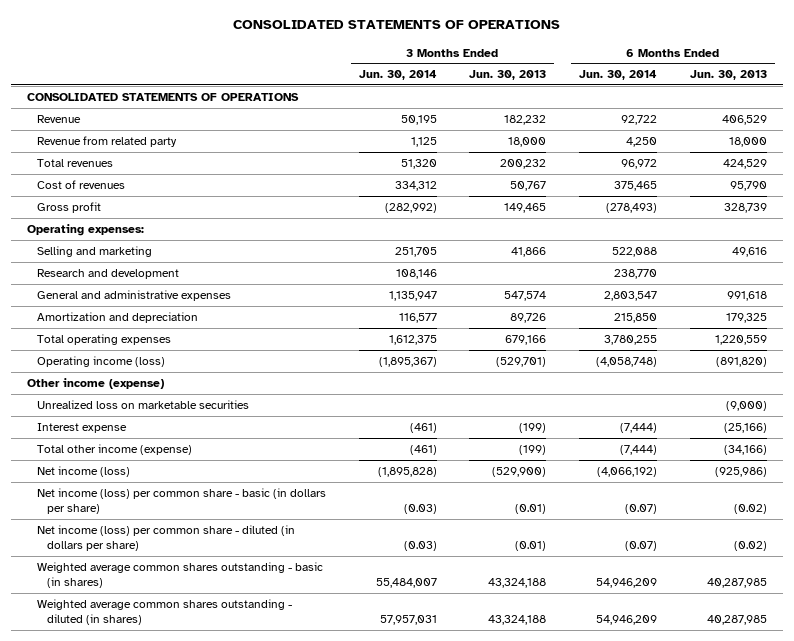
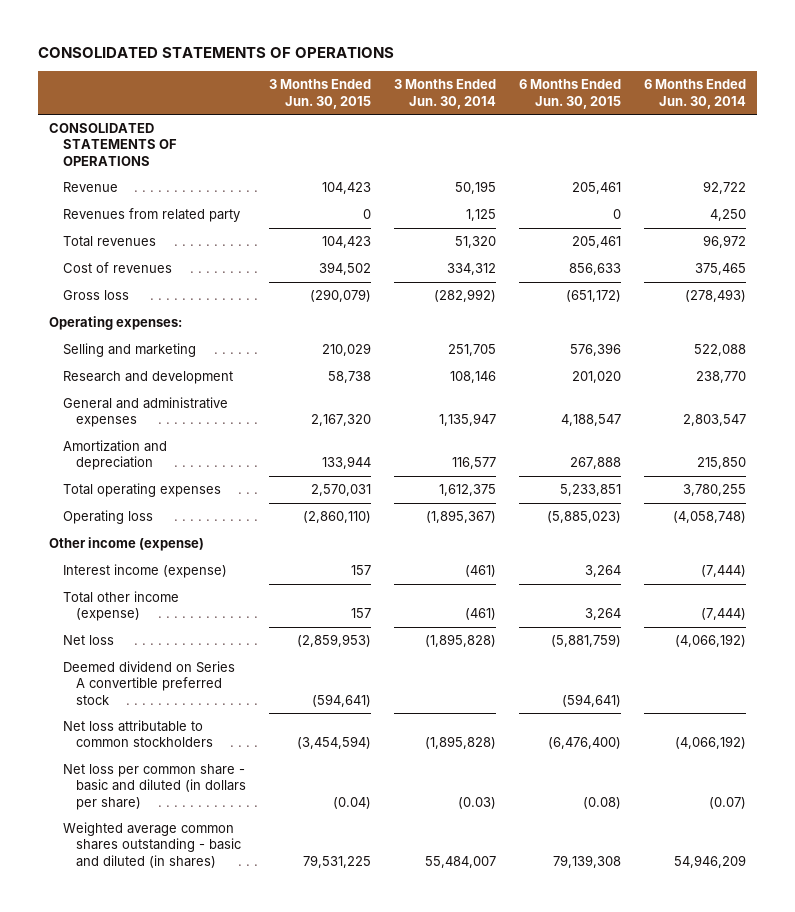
- | 3 Months Ended Jun. 30, 2014 | 3 Months Ended Jun. 30, 2013 | 6 Months Ended Jun. 30, 2014 | 6 Months Ended Jun. 30, 2013
+ | 3 Months Ended Jun. 30, 2015 | 3 Months Ended Jun. 30, 2014 | 6 Months Ended Jun. 30, 2015 | 6 Months Ended Jun. 30, 2014
- Revenue from related party | 1,125 | 18,000 | 4,250 | 18,000
+ Revenues from related party | 0 | 1,125 | 0 | 4,250
- Gross profit | (282,992) | 149,465 | (278,493) | 328,739
+ Gross loss | (290,079) | (282,992) | (651,172) | (278,493)
- Operating income (loss) | (1,895,367) | (529,701) | (4,058,748) | (891,820)
+ Operating loss | (2,860,110) | (1,895,367) | (5,885,023) | (4,058,748)
- Unrealized loss on marketable securities | | | | (9,000)
- Interest expense | (461) | (199) | (7,444) | (25,166)
+ Interest income (expense) | 157 | (461) | 3,264 | (7,444)
- Net income (loss) | (1,895,828) | (529,900) | (4,066,192) | (925,986)
- Net income (loss) per common share - basic (in dollars per share) | (0.03) | (0.01) | (0.07) | (0.02)
- Net income (loss) per common share - diluted (in dollars per share) | (0.03) | (0.01) | (0.07) | (0.02)
- Weighted average common shares outstanding - basic (in shares) | 55,484,007 | 43,324,188 | 54,946,209 | 40,287,985
- Weighted average common shares outstanding - diluted (in shares) | 57,957,031 | 43,324,188 | 54,946,209 | 40,287,985
+ Net loss | (2,859,953) | (1,895,828) | (5,881,759) | (4,066,192)
+ Deemed dividend on Series A convertible preferred stock | (594,641) | | (594,641) |
+ Net loss attributable to common stockholders | (3,454,594) | (1,895,828) | (6,476,400) | (4,066,192)
+ Net loss per common share - basic and diluted (in dollars per share) | (0.04) | (0.03) | (0.08) | (0.07)
+ Weighted average common shares outstanding - basic and diluted (in shares) | 79,531,225 | 55,484,007 | 79,139,308 | 54,946,209

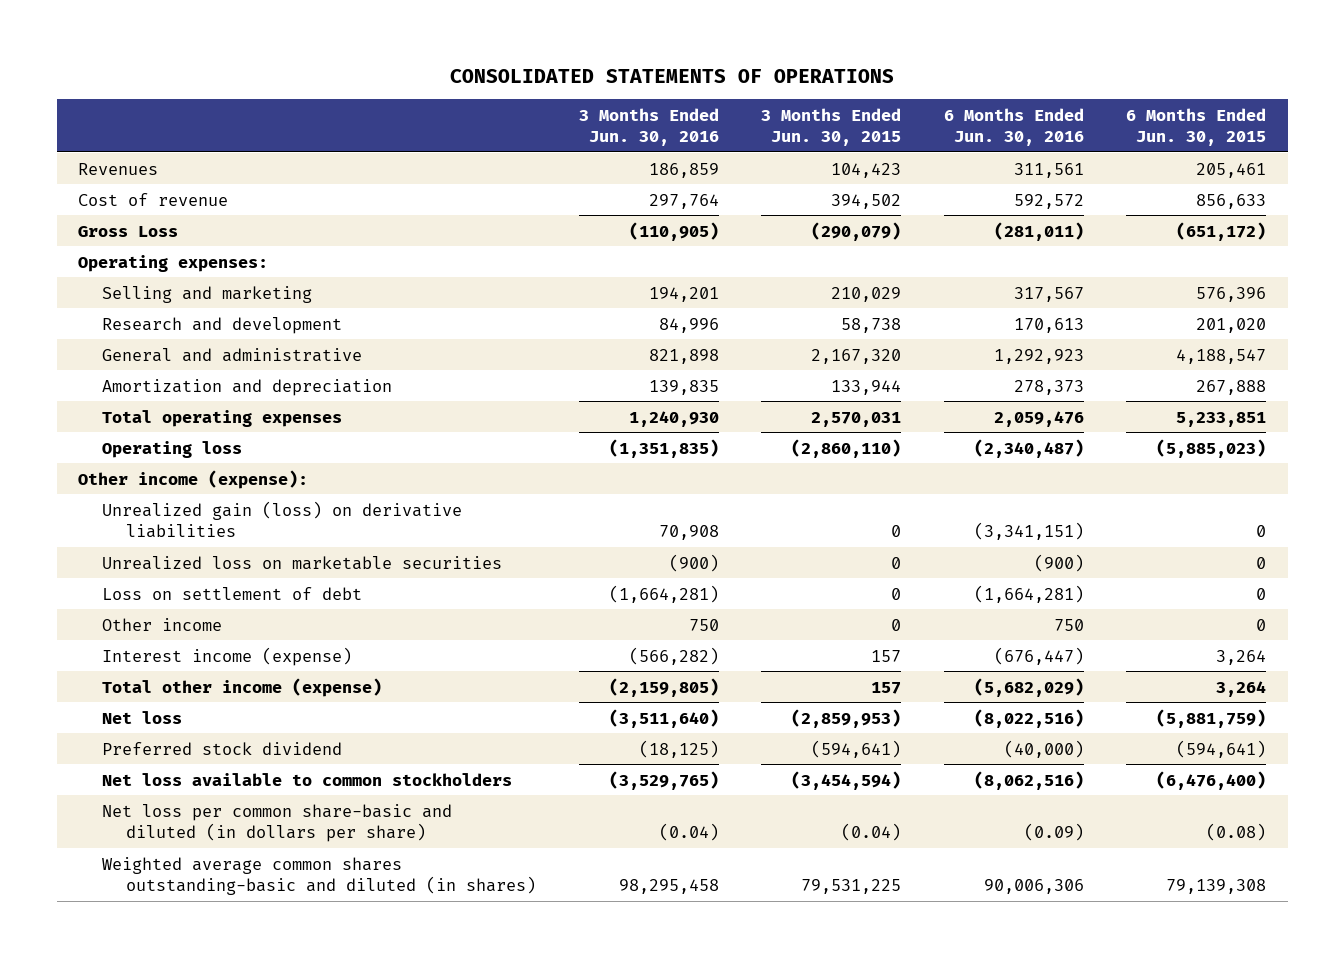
- | 3 Months Ended Jun. 30, 2015 | 3 Months Ended Jun. 30, 2014 | 6 Months Ended Jun. 30, 2015 | 6 Months Ended Jun. 30, 2014
+ | 3 Months Ended Jun. 30, 2016 | 3 Months Ended Jun. 30, 2015 | 6 Months Ended Jun. 30, 2016 | 6 Months Ended Jun. 30, 2015
- CONSOLIDATED STATEMENTS OF OPERATIONS
- Revenue | 104,423 | 50,195 | 205,461 | 92,722
- Revenues from related party | 0 | 1,125 | 0 | 4,250
- Total revenues | 104,423 | 51,320 | 205,461 | 96,972
- Cost of revenues | 394,502 | 334,312 | 856,633 | 375,465
- Gross loss | (290,079) | (282,992) | (651,172) | (278,493)
+ Revenues | 186,859 | 104,423 | 311,561 | 205,461
+ Cost of revenue | 297,764 | 394,502 | 592,572 | 856,633
+ Gross Loss | (110,905) | (290,079) | (281,011) | (651,172)
- General and administrative expenses | 2,167,320 | 1,135,947 | 4,188,547 | 2,803,547
+ General and administrative | 821,898 | 2,167,320 | 1,292,923 | 4,188,547
- Other income (expense)
+ Other income (expense):
+ Unrealized gain (loss) on derivative liabilities | 70,908 | 0 | (3,341,151) | 0
+ Unrealized loss on marketable securities | (900) | 0 | (900) | 0
+ Loss on settlement of debt | (1,664,281) | 0 | (1,664,281) | 0
+ Other income | 750 | 0 | 750 | 0
- Deemed dividend on Series A convertible preferred stock | (594,641) | | (594,641) |
- Net loss attributable to common stockholders | (3,454,594) | (1,895,828) | (6,476,400) | (4,066,192)
- Net loss per common share - basic and diluted (in dollars per share) | (0.04) | (0.03) | (0.08) | (0.07)
- Weighted average common shares outstanding - basic and diluted (in shares) | 79,531,225 | 55,484,007 | 79,139,308 | 54,946,209
+ Preferred stock dividend | (18,125) | (594,641) | (40,000) | (594,641)
+ Net loss available to common stockholders | (3,529,765) | (3,454,594) | (8,062,516) | (6,476,400)
+ Net loss per common share-basic and diluted (in dollars per share) | (0.04) | (0.04) | (0.09) | (0.08)
+ Weighted average common shares outstanding-basic and diluted (in shares) | 98,295,458 | 79,531,225 | 90,006,306 | 79,139,308

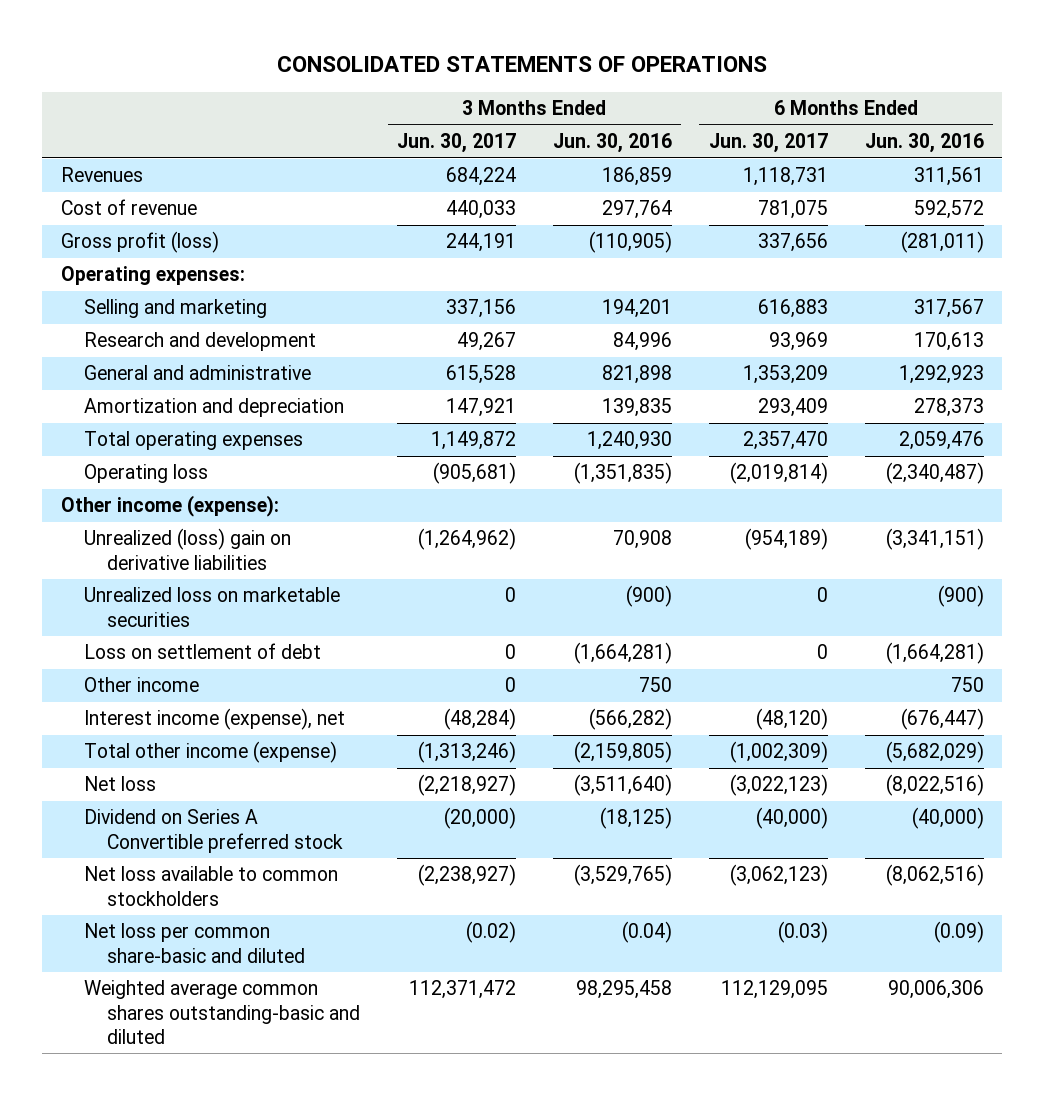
- | 3 Months Ended Jun. 30, 2016 | 3 Months Ended Jun. 30, 2015 | 6 Months Ended Jun. 30, 2016 | 6 Months Ended Jun. 30, 2015
+ | 3 Months Ended Jun. 30, 2017 | 3 Months Ended Jun. 30, 2016 | 6 Months Ended Jun. 30, 2017 | 6 Months Ended Jun. 30, 2016
- Gross Loss | (110,905) | (290,079) | (281,011) | (651,172)
+ Gross profit (loss) | 244,191 | (110,905) | 337,656 | (281,011)
- Unrealized gain (loss) on derivative liabilities | 70,908 | 0 | (3,341,151) | 0
+ Unrealized (loss) gain on derivative liabilities | (1,264,962) | 70,908 | (954,189) | (3,341,151)
- Interest income (expense) | (566,282) | 157 | (676,447) | 3,264
+ Interest income (expense), net | (48,284) | (566,282) | (48,120) | (676,447)
- Preferred stock dividend | (18,125) | (594,641) | (40,000) | (594,641)
+ Dividend on Series A Convertible preferred stock | (20,000) | (18,125) | (40,000) | (40,000)
- Net loss per common share-basic and diluted (in dollars per share) | (0.04) | (0.04) | (0.09) | (0.08)
- Weighted average common shares outstanding-basic and diluted (in shares) | 98,295,458 | 79,531,225 | 90,006,306 | 79,139,308
+ Net loss per common share-basic and diluted | (0.02) | (0.04) | (0.03) | (0.09)
+ Weighted average common shares outstanding-basic and diluted | 112,371,472 | 98,295,458 | 112,129,095 | 90,006,306

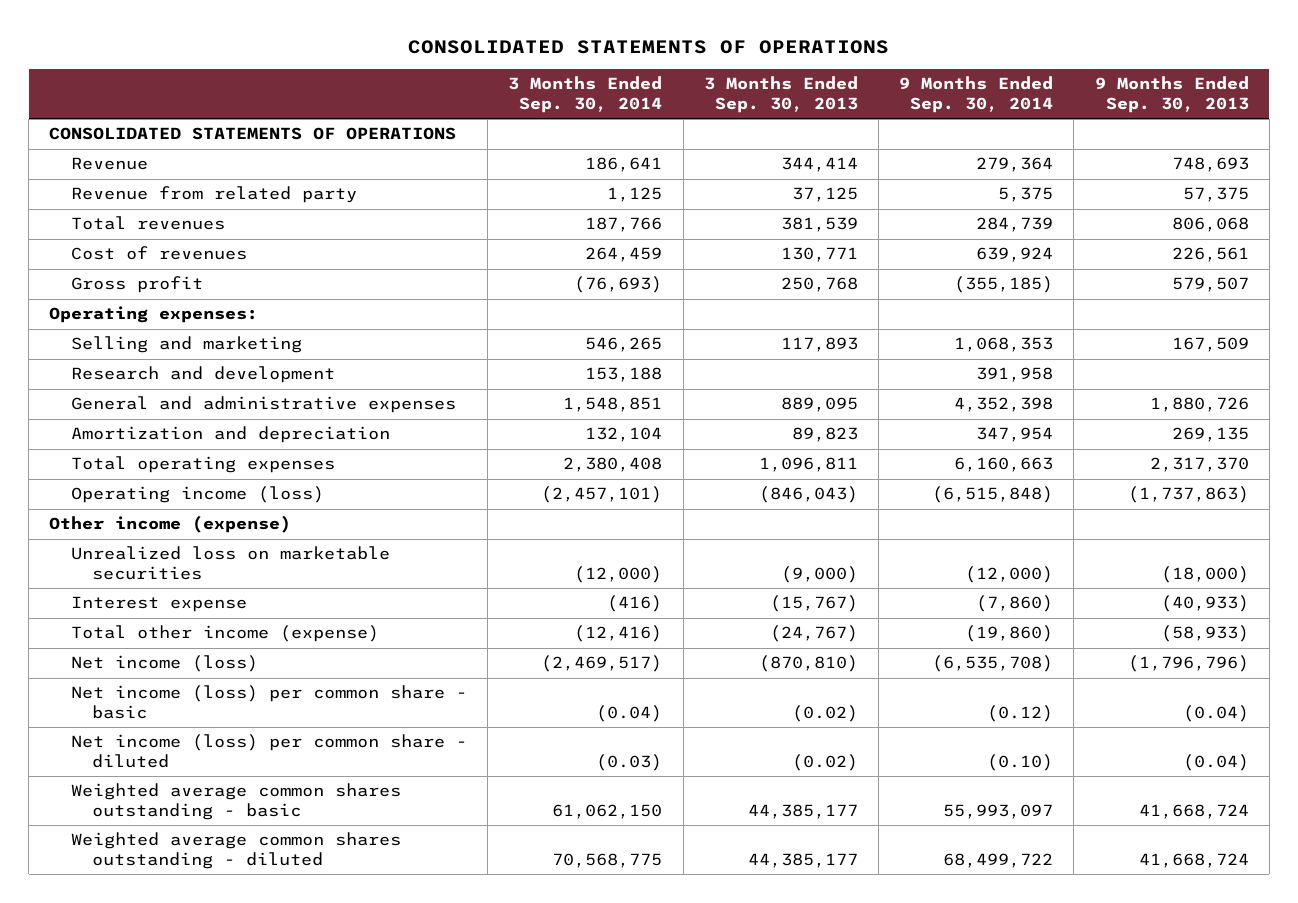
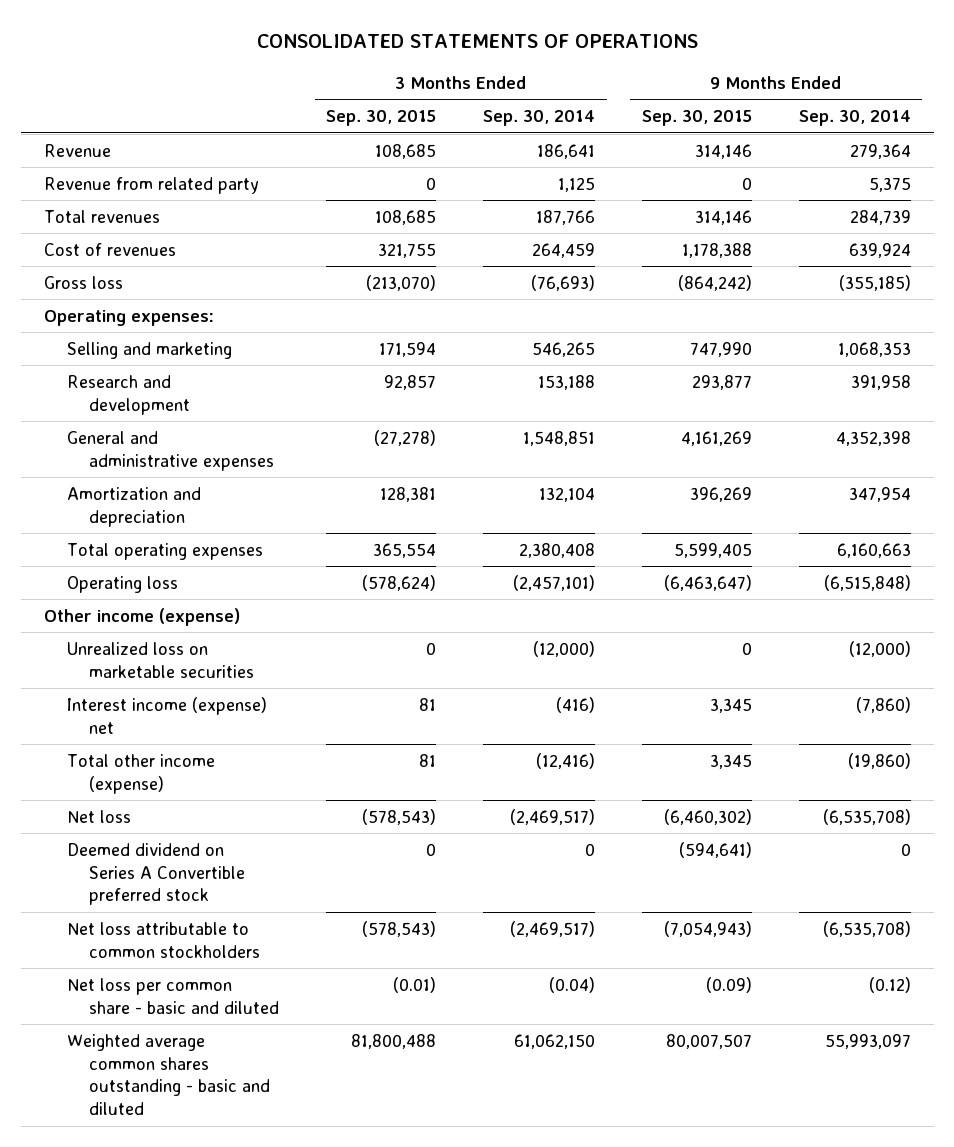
- | 3 Months Ended Sep. 30, 2014 | 3 Months Ended Sep. 30, 2013 | 9 Months Ended Sep. 30, 2014 | 9 Months Ended Sep. 30, 2013
+ | 3 Months Ended Sep. 30, 2015 | 3 Months Ended Sep. 30, 2014 | 9 Months Ended Sep. 30, 2015 | 9 Months Ended Sep. 30, 2014
- CONSOLIDATED STATEMENTS OF OPERATIONS
- Gross profit | (76,693) | 250,768 | (355,185) | 579,507
+ Gross loss | (213,070) | (76,693) | (864,242) | (355,185)
- Operating income (loss) | (2,457,101) | (846,043) | (6,515,848) | (1,737,863)
+ Operating loss | (578,624) | (2,457,101) | (6,463,647) | (6,515,848)
- Interest expense | (416) | (15,767) | (7,860) | (40,933)
+ Interest income (expense) net | 81 | (416) | 3,345 | (7,860)
- Net income (loss) | (2,469,517) | (870,810) | (6,535,708) | (1,796,796)
- Net income (loss) per common share - basic | (0.04) | (0.02) | (0.12) | (0.04)
- Net income (loss) per common share - diluted | (0.03) | (0.02) | (0.10) | (0.04)
- Weighted average common shares outstanding - basic | 61,062,150 | 44,385,177 | 55,993,097 | 41,668,724
- Weighted average common shares outstanding - diluted | 70,568,775 | 44,385,177 | 68,499,722 | 41,668,724
+ Net loss | (578,543) | (2,469,517) | (6,460,302) | (6,535,708)
+ Deemed dividend on Series A Convertible preferred stock | 0 | 0 | (594,641) | 0
+ Net loss attributable to common stockholders | (578,543) | (2,469,517) | (7,054,943) | (6,535,708)
+ Net loss per common share - basic and diluted | (0.01) | (0.04) | (0.09) | (0.12)
+ Weighted average common shares outstanding - basic and diluted | 81,800,488 | 61,062,150 | 80,007,507 | 55,993,097

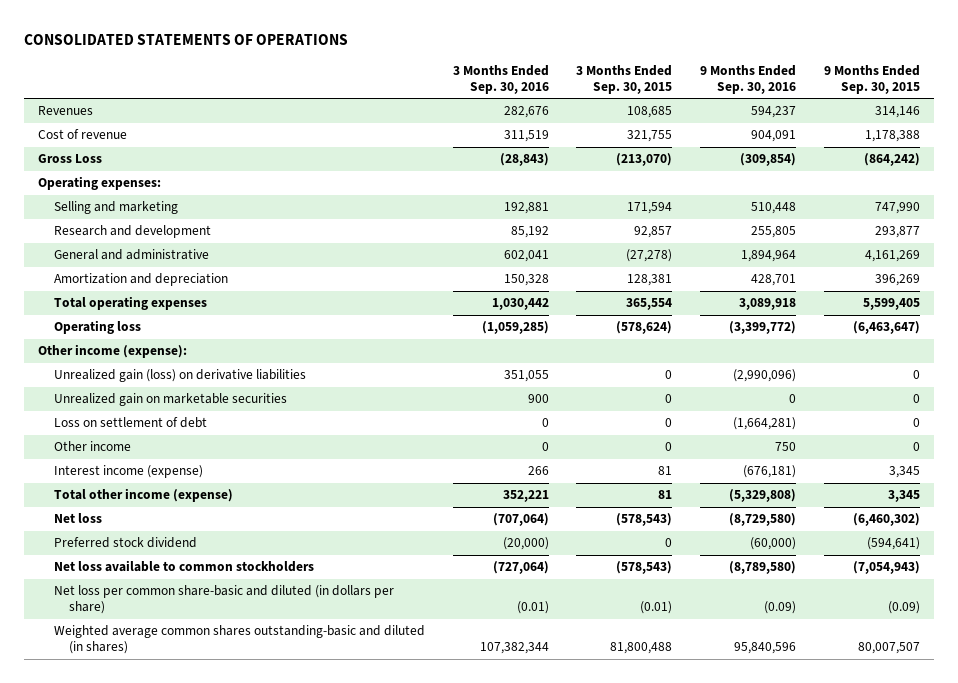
- | 3 Months Ended Sep. 30, 2015 | 3 Months Ended Sep. 30, 2014 | 9 Months Ended Sep. 30, 2015 | 9 Months Ended Sep. 30, 2014
+ | 3 Months Ended Sep. 30, 2016 | 3 Months Ended Sep. 30, 2015 | 9 Months Ended Sep. 30, 2016 | 9 Months Ended Sep. 30, 2015
- Revenue | 108,685 | 186,641 | 314,146 | 279,364
- Revenue from related party | 0 | 1,125 | 0 | 5,375
- Total revenues | 108,685 | 187,766 | 314,146 | 284,739
- Cost of revenues | 321,755 | 264,459 | 1,178,388 | 639,924
- Gross loss | (213,070) | (76,693) | (864,242) | (355,185)
+ Revenues | 282,676 | 108,685 | 594,237 | 314,146
+ Cost of revenue | 311,519 | 321,755 | 904,091 | 1,178,388
+ Gross Loss | (28,843) | (213,070) | (309,854) | (864,242)
- General and administrative expenses | (27,278) | 1,548,851 | 4,161,269 | 4,352,398
+ General and administrative | 602,041 | (27,278) | 1,894,964 | 4,161,269
- Other income (expense)
- Unrealized loss on marketable securities | 0 | (12,000) | 0 | (12,000)
- Interest income (expense) net | 81 | (416) | 3,345 | (7,860)
+ Other income (expense):
+ Unrealized gain (loss) on derivative liabilities | 351,055 | 0 | (2,990,096) | 0
+ Unrealized gain on marketable securities | 900 | 0 | 0 | 0
+ Loss on settlement of debt | 0 | 0 | (1,664,281) | 0
+ Other income | 0 | 0 | 750 | 0
+ Interest income (expense) | 266 | 81 | (676,181) | 3,345
- Deemed dividend on Series A Convertible preferred stock | 0 | 0 | (594,641) | 0
- Net loss attributable to common stockholders | (578,543) | (2,469,517) | (7,054,943) | (6,535,708)
- Net loss per common share - basic and diluted | (0.01) | (0.04) | (0.09) | (0.12)
- Weighted average common shares outstanding - basic and diluted | 81,800,488 | 61,062,150 | 80,007,507 | 55,993,097
+ Preferred stock dividend | (20,000) | 0 | (60,000) | (594,641)
+ Net loss available to common stockholders | (727,064) | (578,543) | (8,789,580) | (7,054,943)
+ Net loss per common share-basic and diluted (in dollars per share) | (0.01) | (0.01) | (0.09) | (0.09)
+ Weighted average common shares outstanding-basic and diluted (in shares) | 107,382,344 | 81,800,488 | 95,840,596 | 80,007,507

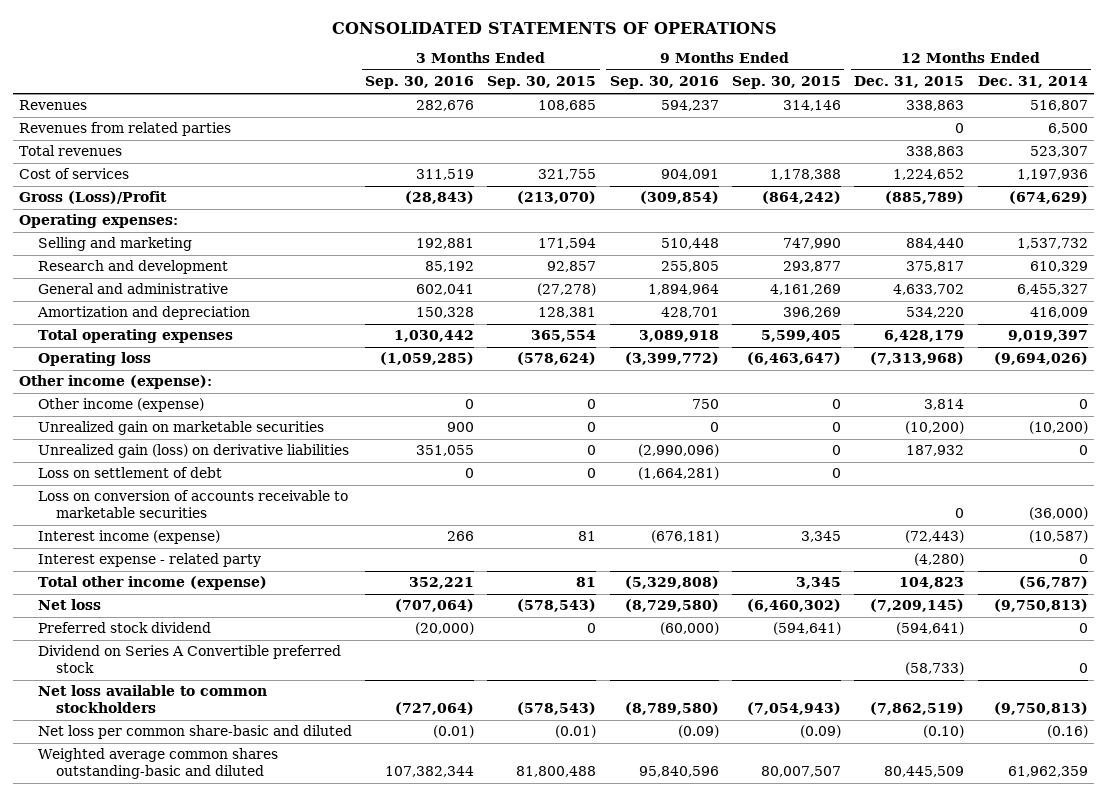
- | 3 Months Ended Sep. 30, 2016 | 3 Months Ended Sep. 30, 2015 | 9 Months Ended Sep. 30, 2016 | 9 Months Ended Sep. 30, 2015
+ | 3 Months Ended Sep. 30, 2016 | 3 Months Ended Sep. 30, 2015 | 9 Months Ended Sep. 30, 2016 | 9 Months Ended Sep. 30, 2015 | 12 Months Ended Dec. 31, 2015 | 12 Months Ended Dec. 31, 2014
- Cost of revenue | 311,519 | 321,755 | 904,091 | 1,178,388
- Gross Loss | (28,843) | (213,070) | (309,854) | (864,242)
+ Revenues from related parties | | | | | 0 | 6,500
+ Total revenues | | | | | 338,863 | 523,307
+ Cost of services | 311,519 | 321,755 | 904,091 | 1,178,388 | 1,224,652 | 1,197,936
+ Gross (Loss)/Profit | (28,843) | (213,070) | (309,854) | (864,242) | (885,789) | (674,629)
+ Other income (expense) | 0 | 0 | 750 | 0 | 3,814 | 0
moved down: Unrealized gain (loss) on derivative liabilities | 351,055 | 0 | (2,990,096) | 0 | 187,932 | 0
- Other income | 0 | 0 | 750 | 0
+ Loss on conversion of accounts receivable to marketable securities | | | | | 0 | (36,000)
+ Interest expense - related party | | | | | (4,280) | 0
+ Dividend on Series A Convertible preferred stock | | | | | (58,733) | 0
- Net loss per common share-basic and diluted (in dollars per share) | (0.01) | (0.01) | (0.09) | (0.09)
- Weighted average common shares outstanding-basic and diluted (in shares) | 107,382,344 | 81,800,488 | 95,840,596 | 80,007,507
+ Net loss per common share-basic and diluted | (0.01) | (0.01) | (0.09) | (0.09) | (0.10) | (0.16)
+ Weighted average common shares outstanding-basic and diluted | 107,382,344 | 81,800,488 | 95,840,596 | 80,007,507 | 80,445,509 | 61,962,359

